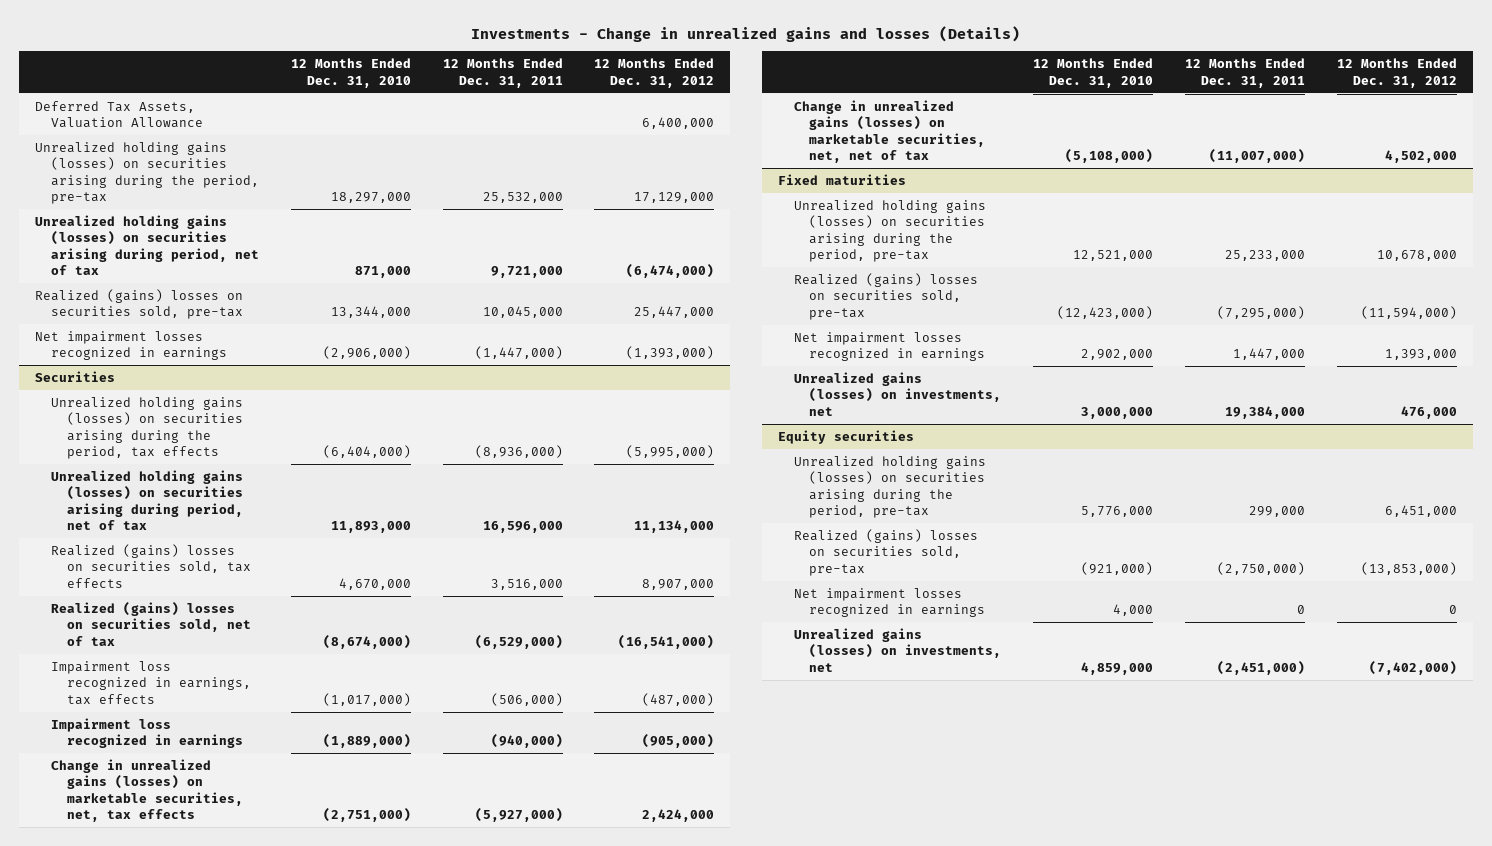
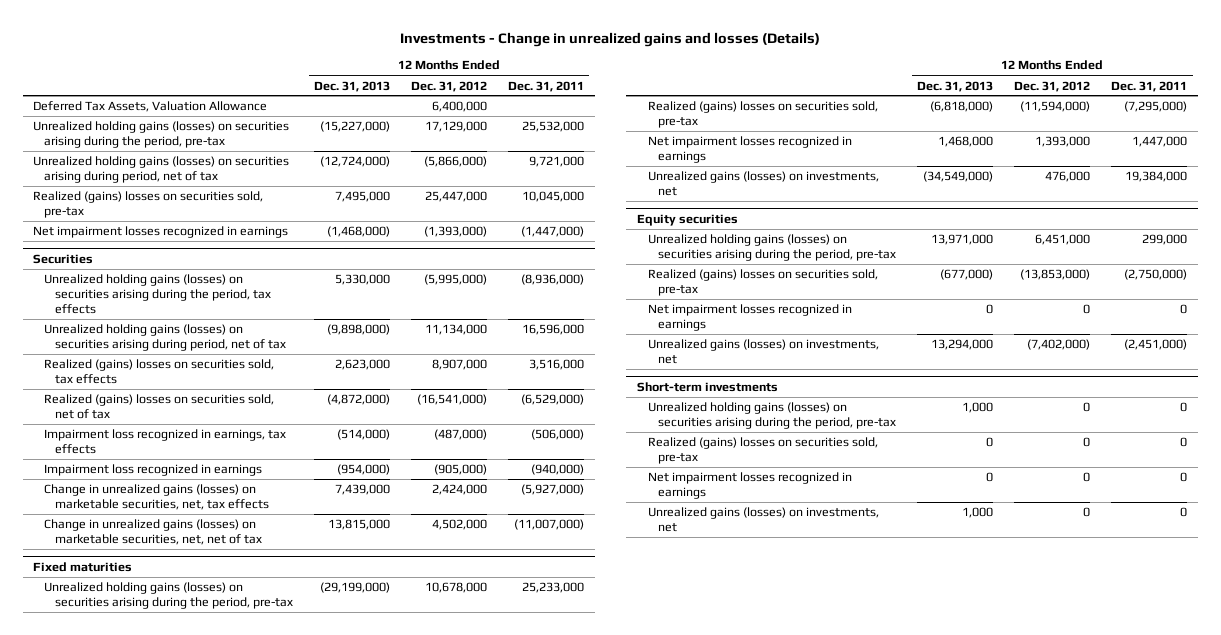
- | 12 Months Ended Dec. 31, 2010 | 12 Months Ended Dec. 31, 2011 | 12 Months Ended Dec. 31, 2012
+ | 12 Months Ended Dec. 31, 2013 | 12 Months Ended Dec. 31, 2012 | 12 Months Ended Dec. 31, 2011
- Unrealized holding gains (losses) on securities arising during period, net of tax | 871,000 | 9,721,000 | (6,474,000)
+ Unrealized holding gains (losses) on securities arising during period, net of tax | (12,724,000) | (5,866,000) | 9,721,000
+ Short-term investments
+ Unrealized holding gains (losses) on securities arising during the period, pre-tax | 1,000 | 0 | 0
+ Realized (gains) losses on securities sold, pre-tax | 0 | 0 | 0
+ Net impairment losses recognized in earnings | 0 | 0 | 0
+ Unrealized gains (losses) on investments, net | 1,000 | 0 | 0

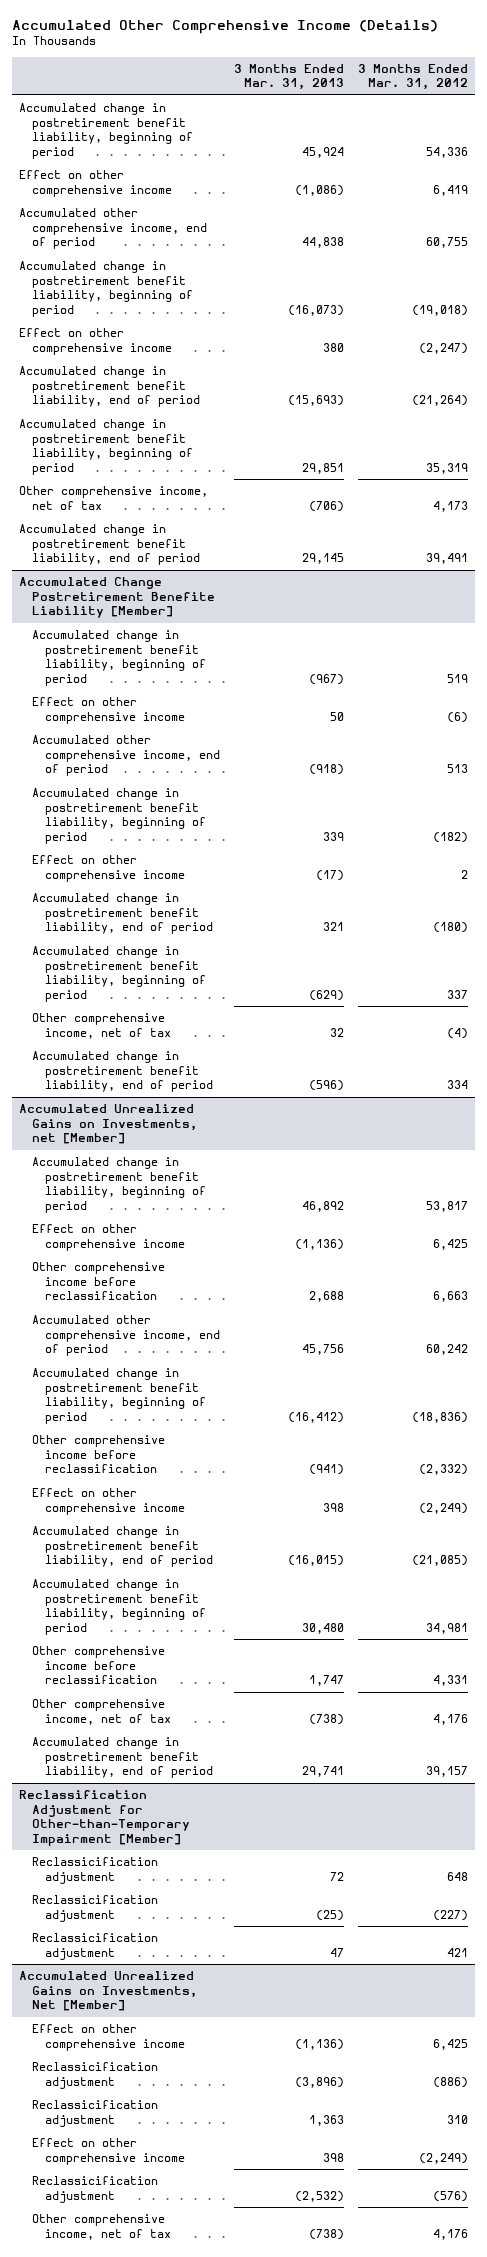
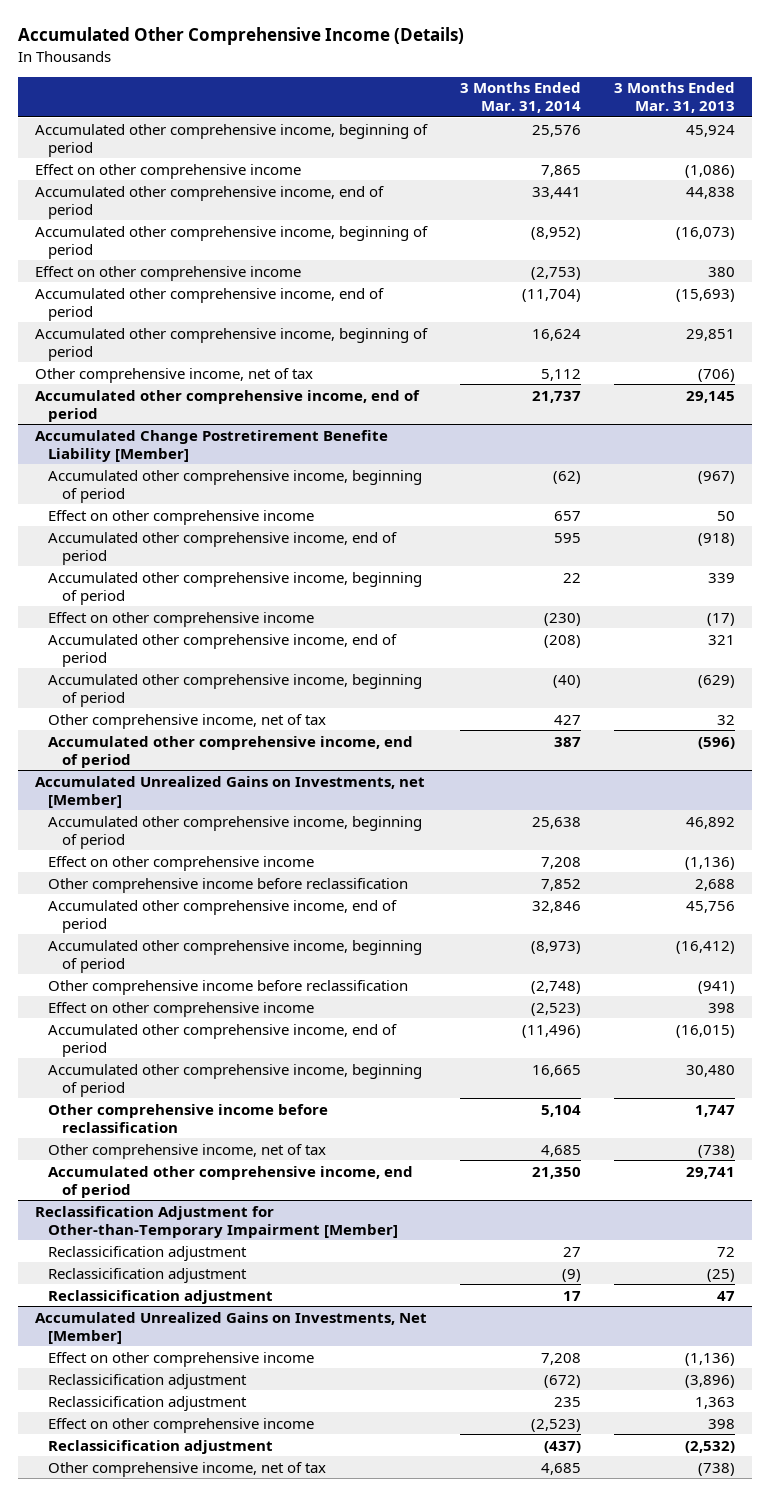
- | 3 Months Ended Mar. 31, 2013 | 3 Months Ended Mar. 31, 2012
+ | 3 Months Ended Mar. 31, 2014 | 3 Months Ended Mar. 31, 2013
- Accumulated change in postretirement benefit liability, beginning of period | 45,924 | 54,336
+ Accumulated other comprehensive income, beginning of period | 25,576 | 45,924
- Accumulated change in postretirement benefit liability, beginning of period | (16,073) | (19,018)
+ Accumulated other comprehensive income, beginning of period | (8,952) | (16,073)
- Accumulated change in postretirement benefit liability, end of period | (15,693) | (21,264)
- Accumulated change in postretirement benefit liability, beginning of period | 29,851 | 35,319
+ Accumulated other comprehensive income, end of period | (11,704) | (15,693)
+ Accumulated other comprehensive income, beginning of period | 16,624 | 29,851
- Accumulated change in postretirement benefit liability, end of period | 29,145 | 39,491
+ Accumulated other comprehensive income, end of period | 21,737 | 29,145
@ Accumulated Change Postretirement Benefite Liability [Member]
- Accumulated change in postretirement benefit liability, beginning of period | (967) | 519
+ Accumulated other comprehensive income, beginning of period | (62) | (967)
- Accumulated change in postretirement benefit liability, beginning of period | 339 | (182)
+ Accumulated other comprehensive income, beginning of period | 22 | 339
- Accumulated change in postretirement benefit liability, end of period | 321 | (180)
- Accumulated change in postretirement benefit liability, beginning of period | (629) | 337
+ Accumulated other comprehensive income, end of period | (208) | 321
+ Accumulated other comprehensive income, beginning of period | (40) | (629)
- Accumulated change in postretirement benefit liability, end of period | (596) | 334
+ Accumulated other comprehensive income, end of period | 387 | (596)
@ Accumulated Unrealized Gains on Investments, net [Member]
- Accumulated change in postretirement benefit liability, beginning of period | 46,892 | 53,817
+ Accumulated other comprehensive income, beginning of period | 25,638 | 46,892
- Accumulated change in postretirement benefit liability, beginning of period | (16,412) | (18,836)
+ Accumulated other comprehensive income, beginning of period | (8,973) | (16,412)
- Accumulated change in postretirement benefit liability, end of period | (16,015) | (21,085)
- Accumulated change in postretirement benefit liability, beginning of period | 30,480 | 34,981
+ Accumulated other comprehensive income, end of period | (11,496) | (16,015)
+ Accumulated other comprehensive income, beginning of period | 16,665 | 30,480
- Accumulated change in postretirement benefit liability, end of period | 29,741 | 39,157
+ Accumulated other comprehensive income, end of period | 21,350 | 29,741

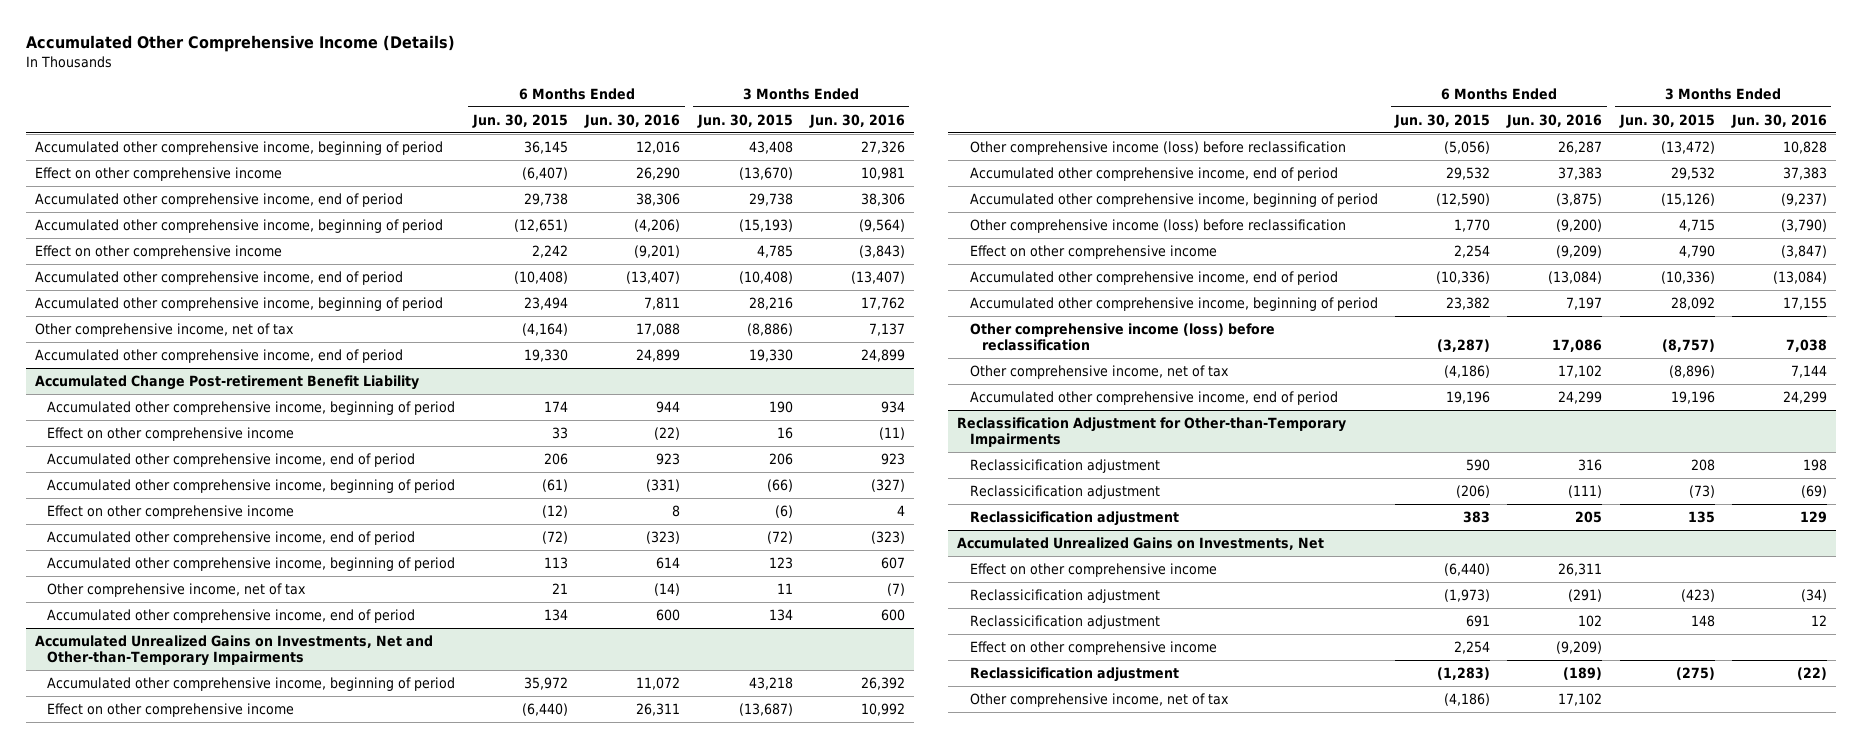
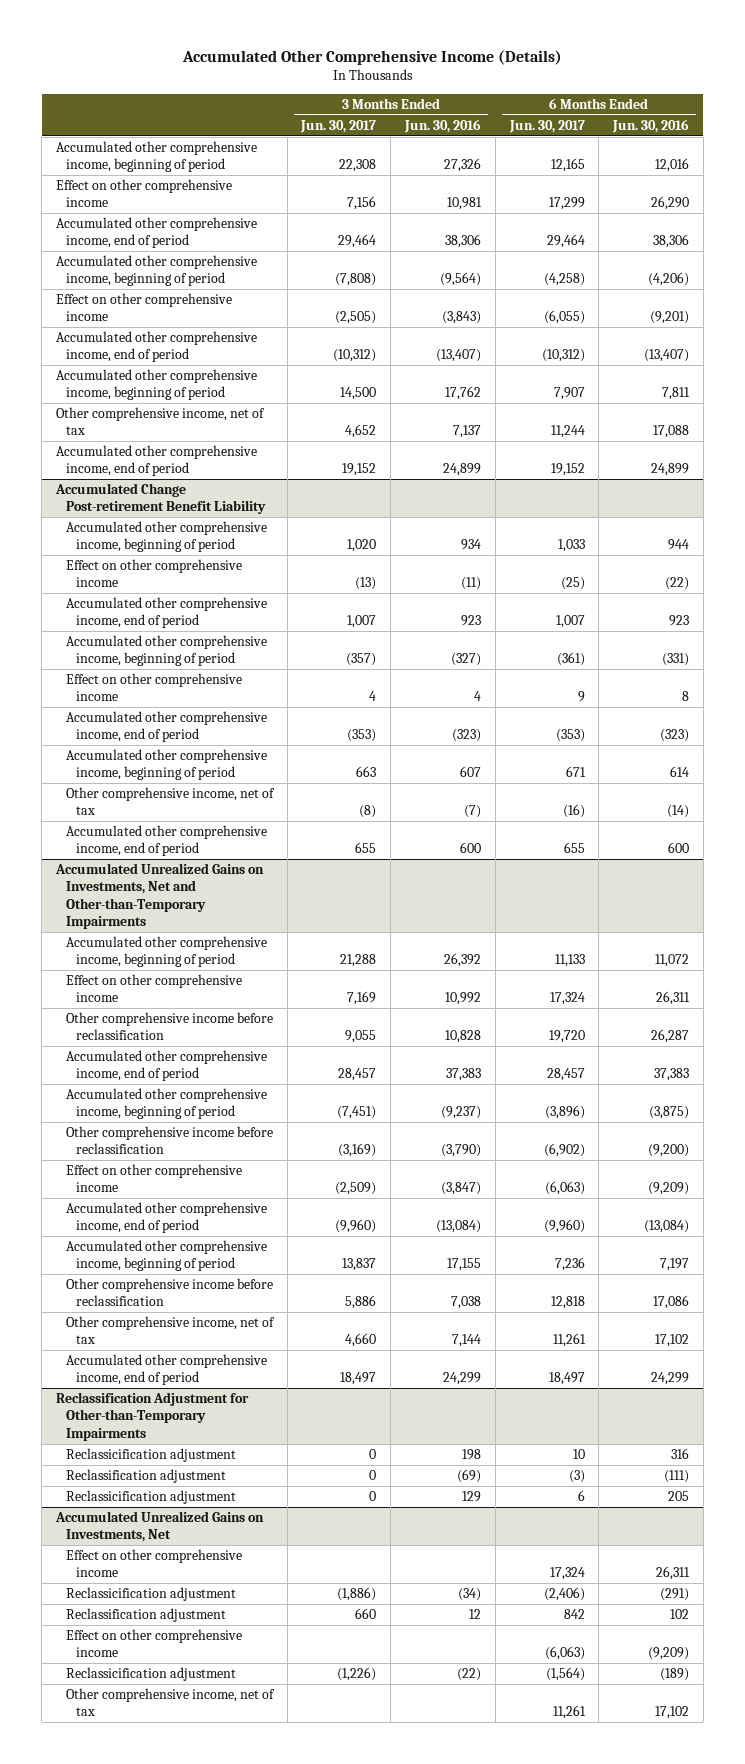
- | 6 Months Ended Jun. 30, 2015 | 6 Months Ended Jun. 30, 2016 | 3 Months Ended Jun. 30, 2015 | 3 Months Ended Jun. 30, 2016
+ | 3 Months Ended Jun. 30, 2017 | 3 Months Ended Jun. 30, 2016 | 6 Months Ended Jun. 30, 2017 | 6 Months Ended Jun. 30, 2016
@ Accumulated Unrealized Gains on Investments, Net and Other-than-Temporary Impairments
- Other comprehensive income (loss) before reclassification | (5,056) | 26,287 | (13,472) | 10,828
+ Other comprehensive income before reclassification | 9,055 | 10,828 | 19,720 | 26,287
- Other comprehensive income (loss) before reclassification | 1,770 | (9,200) | 4,715 | (3,790)
+ Other comprehensive income before reclassification | (3,169) | (3,790) | (6,902) | (9,200)
- Other comprehensive income (loss) before reclassification | (3,287) | 17,086 | (8,757) | 7,038
+ Other comprehensive income before reclassification | 5,886 | 7,038 | 12,818 | 17,086
@ Reclassification Adjustment for Other-than-Temporary Impairments
- Reclassicification adjustment | (206) | (111) | (73) | (69)
+ Reclassification adjustment | 0 | (69) | (3) | (111)
@ Accumulated Unrealized Gains on Investments, Net
- Reclassicification adjustment | 691 | 102 | 148 | 12
+ Reclassification adjustment | 660 | 12 | 842 | 102

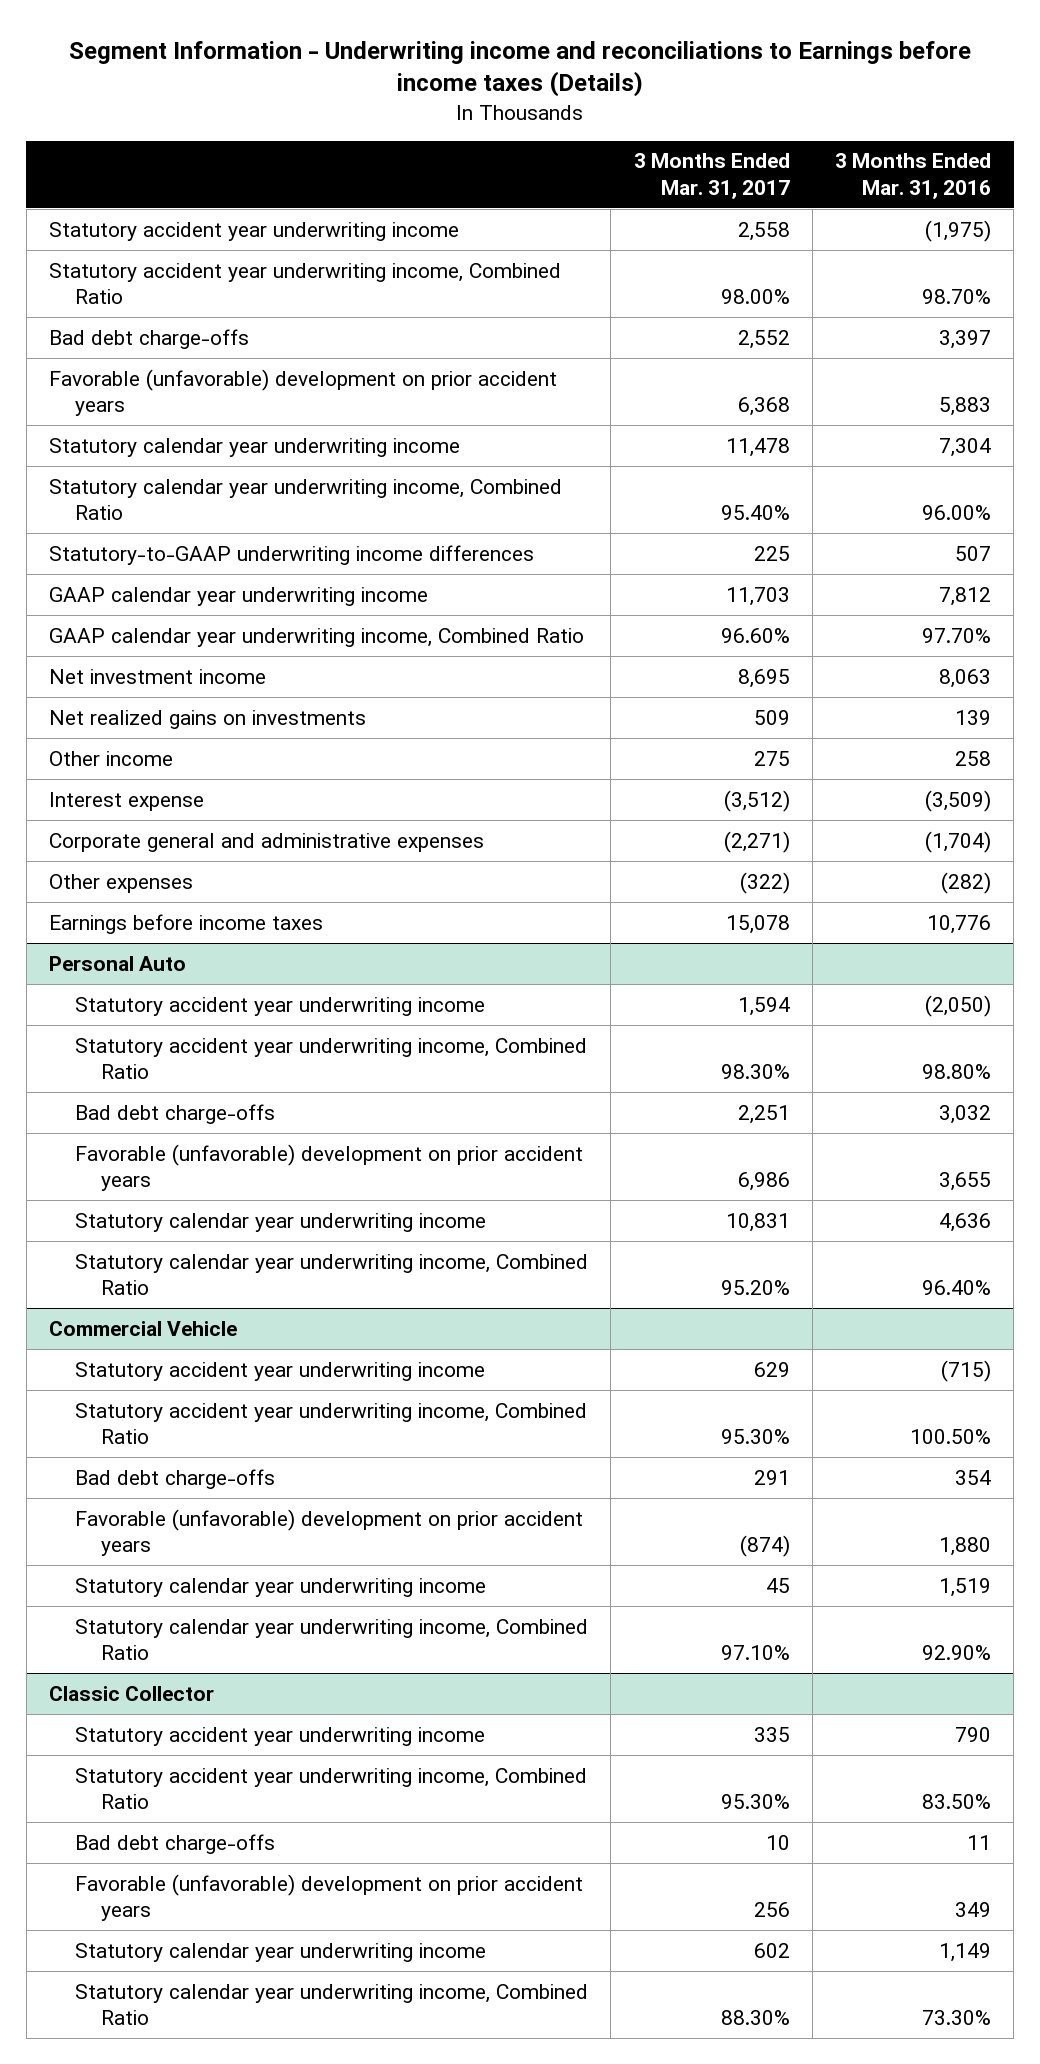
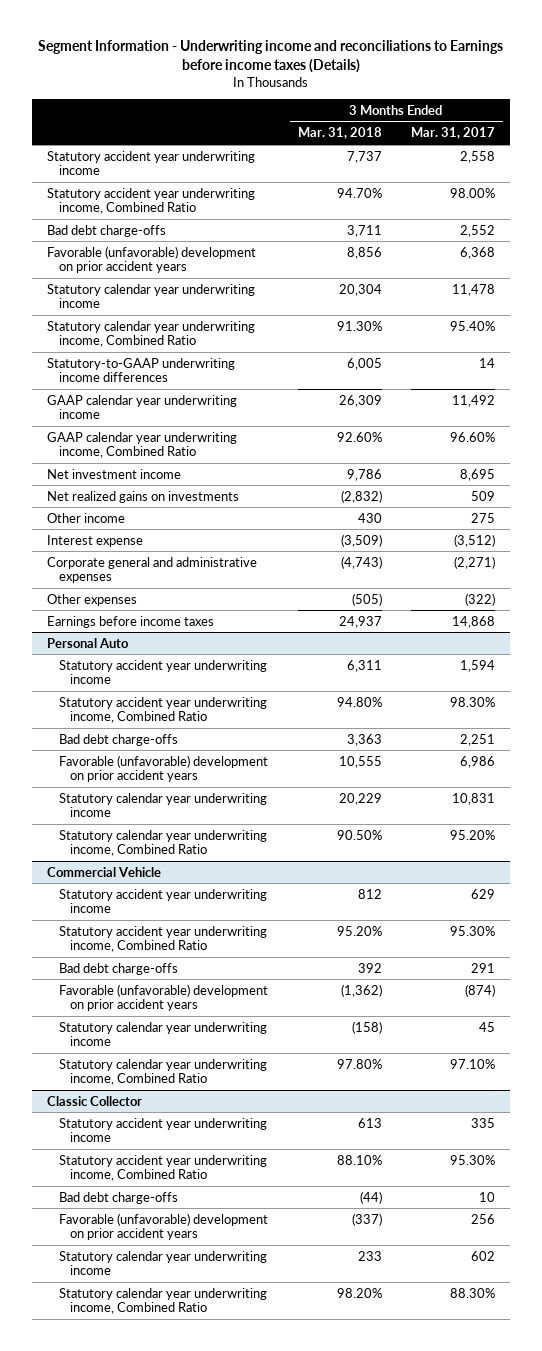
- | 3 Months Ended Mar. 31, 2017 | 3 Months Ended Mar. 31, 2016
+ | 3 Months Ended Mar. 31, 2018 | 3 Months Ended Mar. 31, 2017
- Statutory-to-GAAP underwriting income differences | 225 | 507
- GAAP calendar year underwriting income | 11,703 | 7,812
+ Statutory-to-GAAP underwriting income differences | 6,005 | 14
+ GAAP calendar year underwriting income | 26,309 | 11,492
- Earnings before income taxes | 15,078 | 10,776
+ Earnings before income taxes | 24,937 | 14,868

